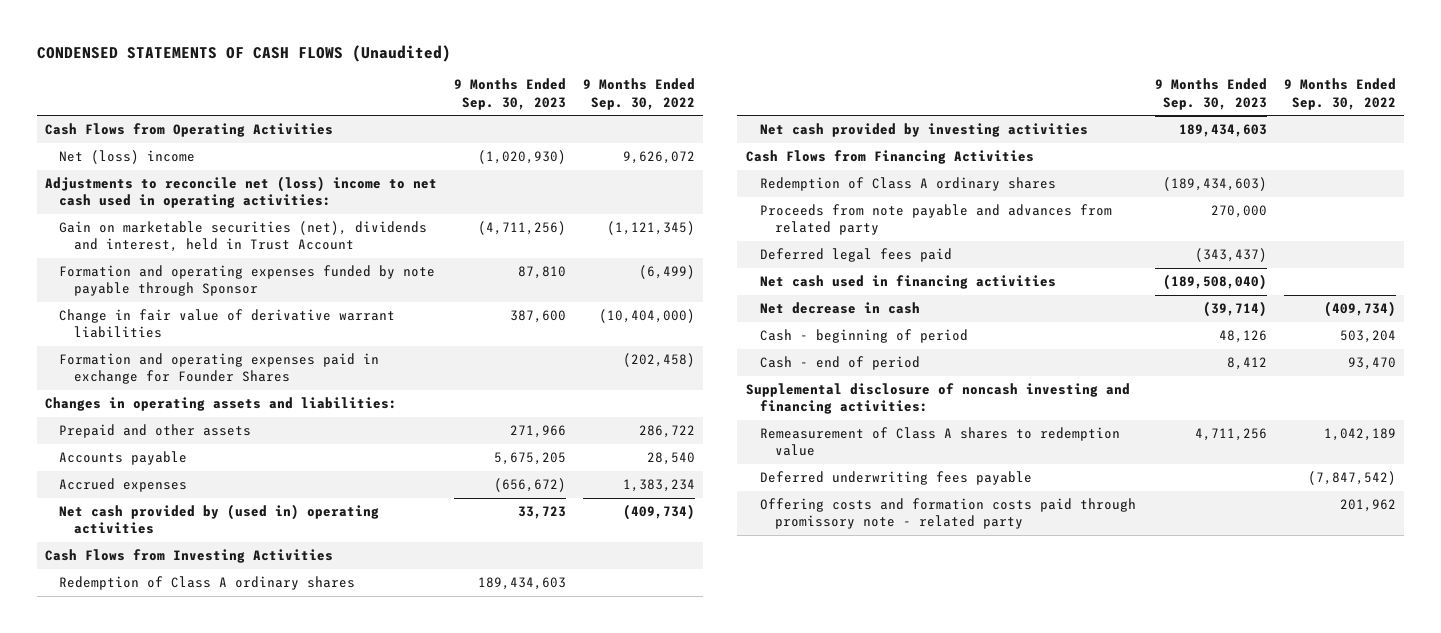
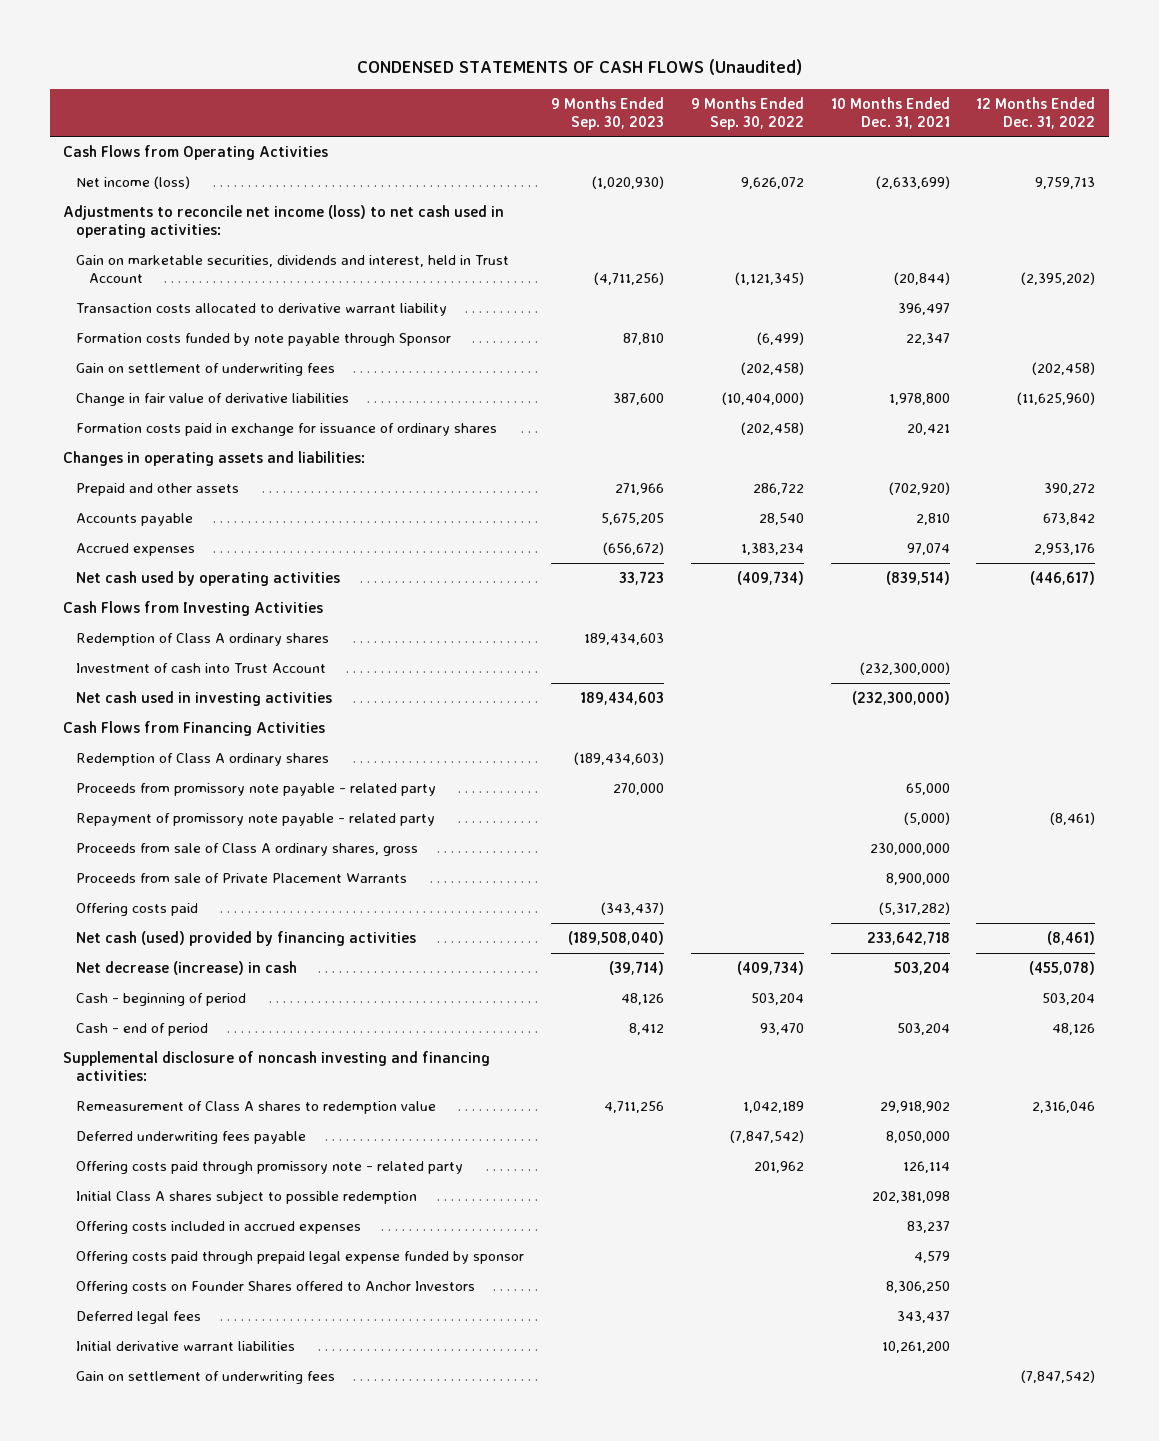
- | 9 Months Ended Sep. 30, 2023 | 9 Months Ended Sep. 30, 2022
+ | 9 Months Ended Sep. 30, 2023 | 9 Months Ended Sep. 30, 2022 | 10 Months Ended Dec. 31, 2021 | 12 Months Ended Dec. 31, 2022
- Net (loss) income | (1,020,930) | 9,626,072
- Adjustments to reconcile net (loss) income to net cash used in operating activities:
- Gain on marketable securities (net), dividends and interest, held in Trust Account | (4,711,256) | (1,121,345)
- Formation and operating expenses funded by note payable through Sponsor | 87,810 | (6,499)
- Change in fair value of derivative warrant liabilities | 387,600 | (10,404,000)
- Formation and operating expenses paid in exchange for Founder Shares | | (202,458)
+ Net income (loss) | (1,020,930) | 9,626,072 | (2,633,699) | 9,759,713
+ Adjustments to reconcile net income (loss) to net cash used in operating activities:
+ Gain on marketable securities, dividends and interest, held in Trust Account | (4,711,256) | (1,121,345) | (20,844) | (2,395,202)
+ Transaction costs allocated to derivative warrant liability | | | 396,497 |
+ Formation costs funded by note payable through Sponsor | 87,810 | (6,499) | 22,347 |
+ Gain on settlement of underwriting fees | | (202,458) | | (202,458)
+ Change in fair value of derivative liabilities | 387,600 | (10,404,000) | 1,978,800 | (11,625,960)
+ Formation costs paid in exchange for issuance of ordinary shares | | (202,458) | 20,421 |
- Net cash provided by (used in) operating activities | 33,723 | (409,734)
+ Net cash used by operating activities | 33,723 | (409,734) | (839,514) | (446,617)
- Net cash provided by investing activities | 189,434,603 |
+ Investment of cash into Trust Account | | | (232,300,000) |
+ Net cash used in investing activities | 189,434,603 | | (232,300,000) |
- Proceeds from note payable and advances from related party | 270,000 |
- Deferred legal fees paid | (343,437) |
- Net cash used in financing activities | (189,508,040) |
- Net decrease in cash | (39,714) | (409,734)
+ Proceeds from promissory note payable - related party | 270,000 | | 65,000 |
+ Repayment of promissory note payable - related party | | | (5,000) | (8,461)
+ Proceeds from sale of Class A ordinary shares, gross | | | 230,000,000 |
+ Proceeds from sale of Private Placement Warrants | | | 8,900,000 |
+ Offering costs paid | (343,437) | | (5,317,282) |
+ Net cash (used) provided by financing activities | (189,508,040) | | 233,642,718 | (8,461)
+ Net decrease (increase) in cash | (39,714) | (409,734) | 503,204 | (455,078)
- Offering costs and formation costs paid through promissory note - related party | | 201,962
+ Offering costs paid through promissory note - related party | | 201,962 | 126,114 |
+ Initial Class A shares subject to possible redemption | | | 202,381,098 |
+ Offering costs included in accrued expenses | | | 83,237 |
+ Offering costs paid through prepaid legal expense funded by sponsor | | | 4,579 |
+ Offering costs on Founder Shares offered to Anchor Investors | | | 8,306,250 |
+ Deferred legal fees | | | 343,437 |
+ Initial derivative warrant liabilities | | | 10,261,200 |
+ Gain on settlement of underwriting fees | | | | (7,847,542)

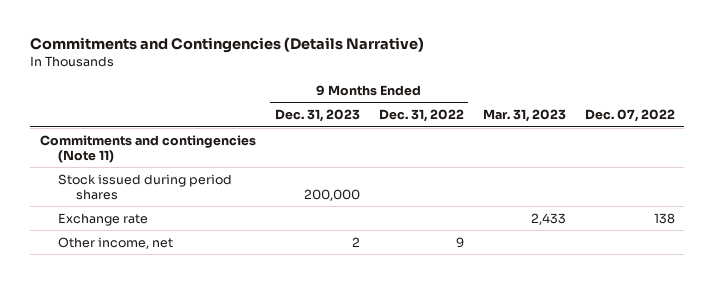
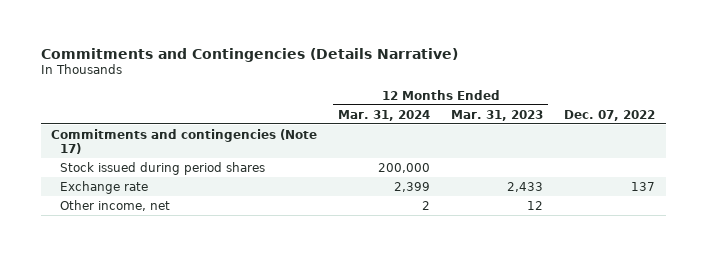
- | 9 Months Ended Dec. 31, 2023 | 9 Months Ended Dec. 31, 2022 | Mar. 31, 2023 | Dec. 07, 2022
+ | 12 Months Ended Mar. 31, 2024 | 12 Months Ended Mar. 31, 2023 | Dec. 07, 2022
- Commitments and contingencies (Note 11)
+ Commitments and contingencies (Note 17)
- Exchange rate | | | 2,433 | 138
+ Exchange rate | 2,399 | 2,433 | 137

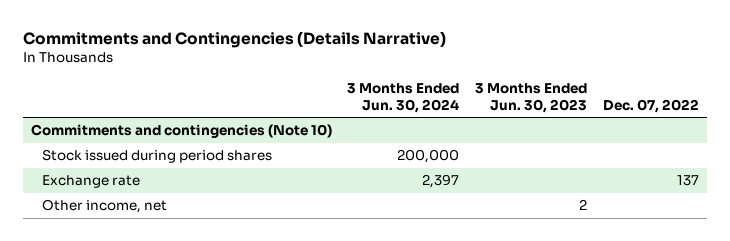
- | 12 Months Ended Mar. 31, 2024 | 12 Months Ended Mar. 31, 2023 | Dec. 07, 2022
+ | 3 Months Ended Jun. 30, 2024 | 3 Months Ended Jun. 30, 2023 | Dec. 07, 2022
- Commitments and contingencies (Note 17)
+ Commitments and contingencies (Note 10)

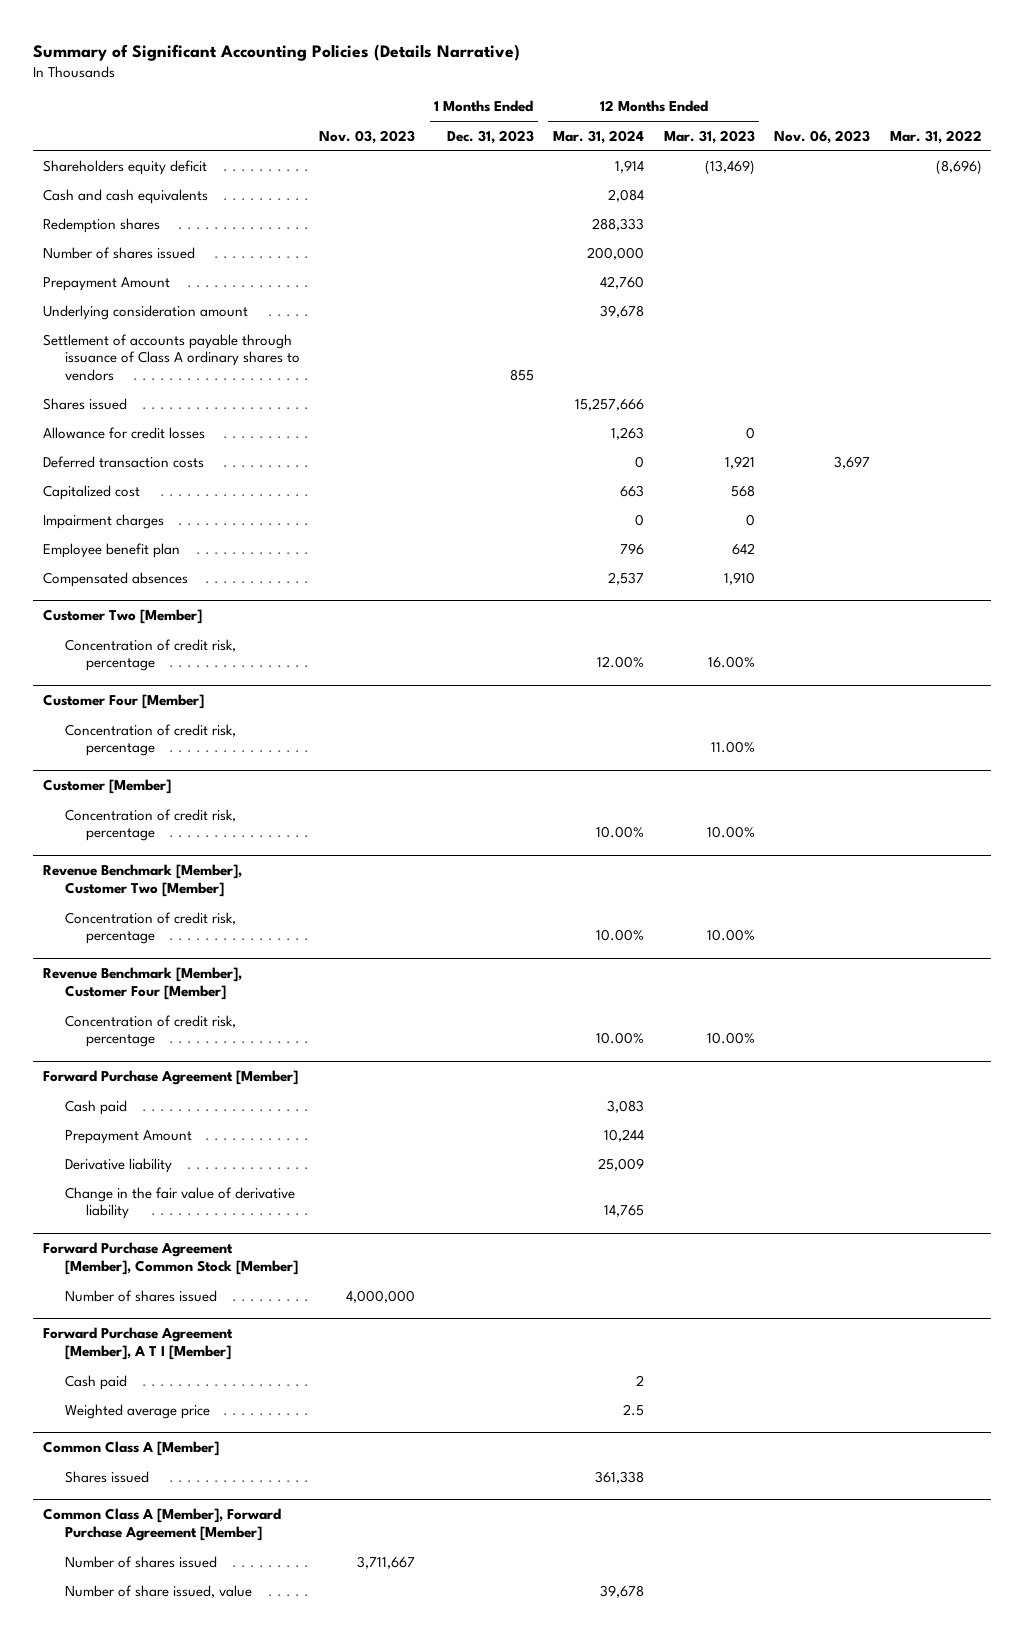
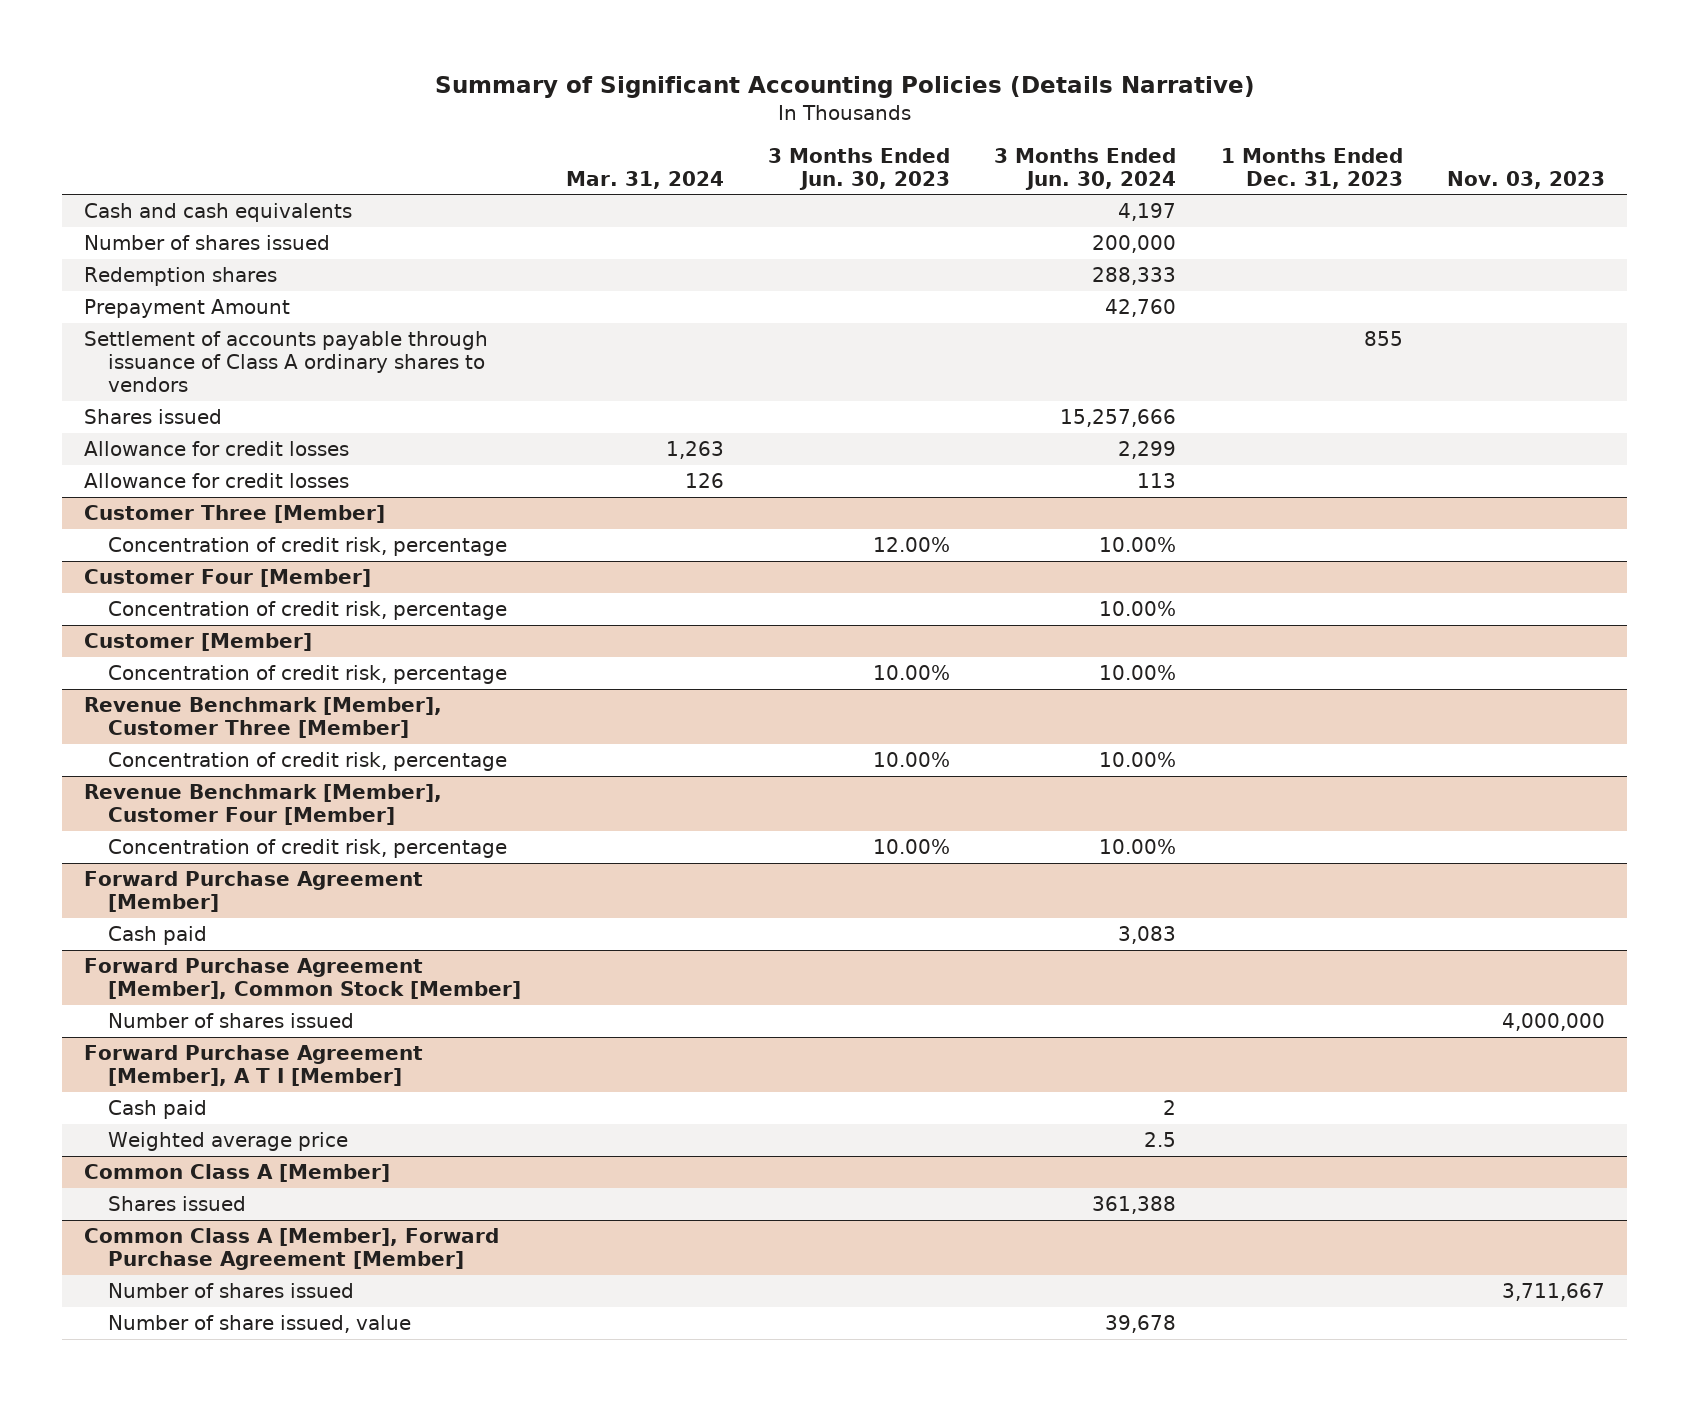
- | Nov. 03, 2023 | 1 Months Ended Dec. 31, 2023 | 12 Months Ended Mar. 31, 2024 | 12 Months Ended Mar. 31, 2023 | Nov. 06, 2023 | Mar. 31, 2022
+ | Mar. 31, 2024 | 3 Months Ended Jun. 30, 2023 | 3 Months Ended Jun. 30, 2024 | 1 Months Ended Dec. 31, 2023 | Nov. 03, 2023
- Shareholders equity deficit | | | 1,914 | (13,469) | | (8,696)
moved down: Redemption shares | | | 288,333 | |
- Underlying consideration amount | | | 39,678 | | |
- Deferred transaction costs | | | 0 | 1,921 | 3,697 |
- Capitalized cost | | | 663 | 568 | |
- Impairment charges | | | 0 | 0 | |
- Employee benefit plan | | | 796 | 642 | |
- Compensated absences | | | 2,537 | 1,910 | |
- Customer Two [Member]
- Concentration of credit risk, percentage | | | 12.00% | 16.00% | |
+ Allowance for credit losses | 126 | | 113 | |
+ Customer Three [Member]
+ Concentration of credit risk, percentage | | 12.00% | 10.00% | |
- Revenue Benchmark [Member], Customer Two [Member]
+ Revenue Benchmark [Member], Customer Three [Member]
@ Forward Purchase Agreement [Member]
- Prepayment Amount | | | 10,244 | | |
- Derivative liability | | | 25,009 | | |
- Change in the fair value of derivative liability | | | 14,765 | | |

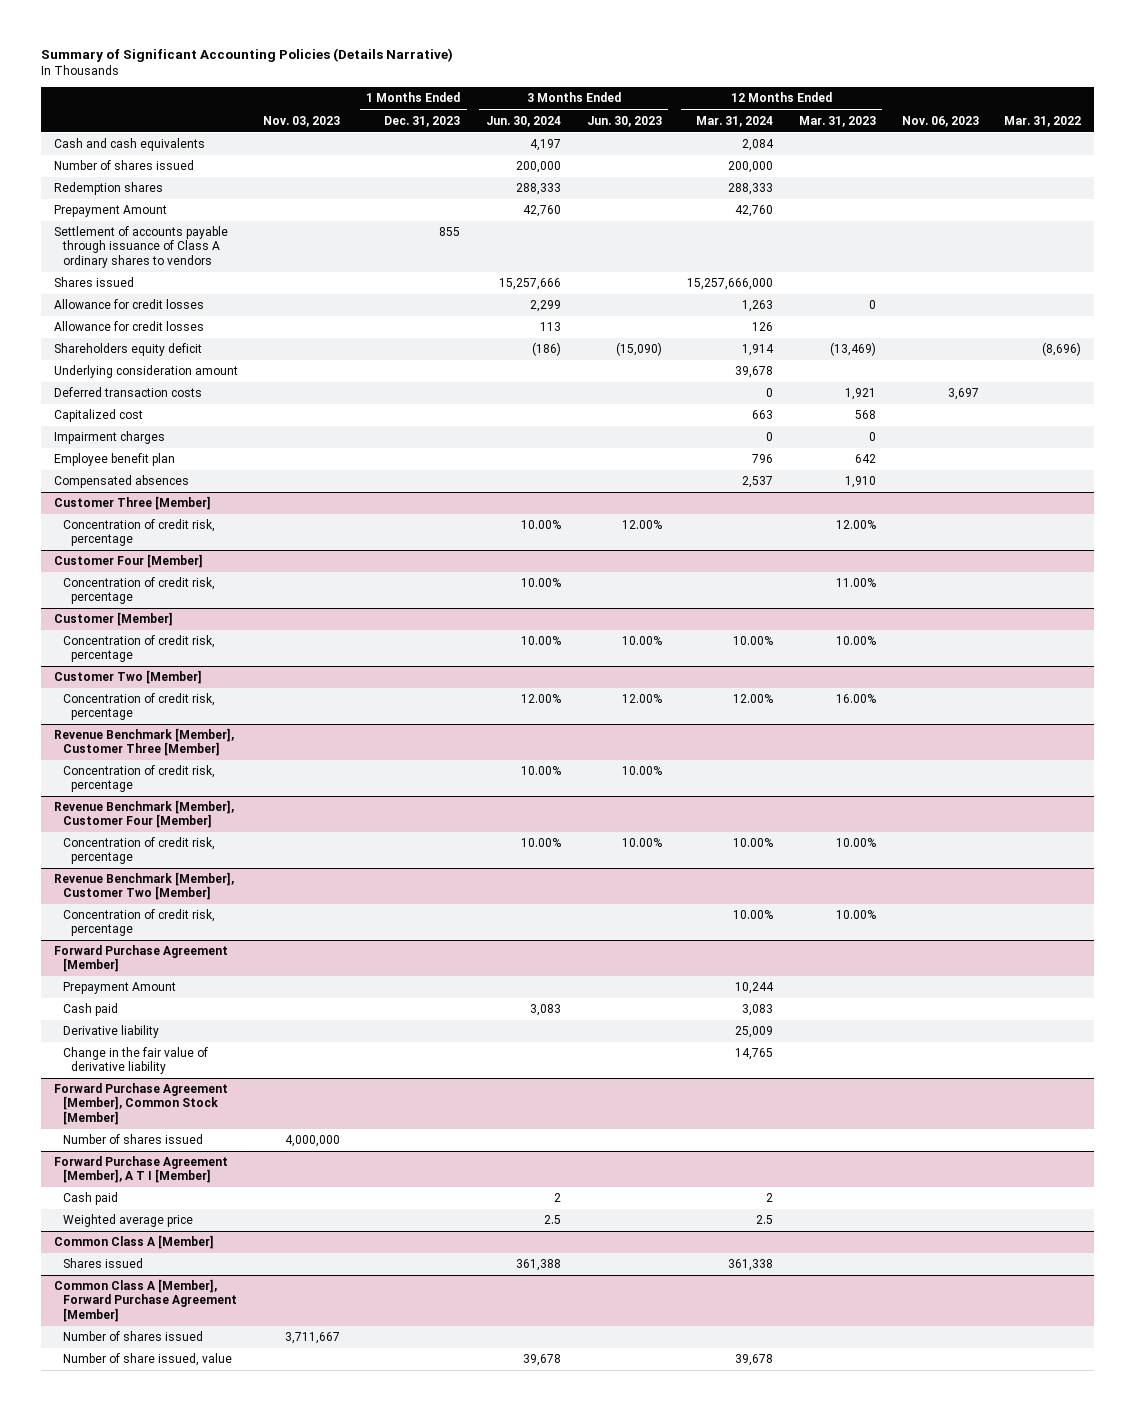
- | Mar. 31, 2024 | 3 Months Ended Jun. 30, 2023 | 3 Months Ended Jun. 30, 2024 | 1 Months Ended Dec. 31, 2023 | Nov. 03, 2023
+ | Nov. 03, 2023 | 1 Months Ended Dec. 31, 2023 | 3 Months Ended Jun. 30, 2024 | 3 Months Ended Jun. 30, 2023 | 12 Months Ended Mar. 31, 2024 | 12 Months Ended Mar. 31, 2023 | Nov. 06, 2023 | Mar. 31, 2022
+ Shareholders equity deficit | | | (186) | (15,090) | 1,914 | (13,469) | | (8,696)
+ Underlying consideration amount | | | | | 39,678 | | |
+ Deferred transaction costs | | | | | 0 | 1,921 | 3,697 |
+ Capitalized cost | | | | | 663 | 568 | |
+ Impairment charges | | | | | 0 | 0 | |
+ Employee benefit plan | | | | | 796 | 642 | |
+ Compensated absences | | | | | 2,537 | 1,910 | |
+ Customer Two [Member]
+ Concentration of credit risk, percentage | | | 12.00% | 12.00% | 12.00% | 16.00% | |
+ Revenue Benchmark [Member], Customer Two [Member]
+ Concentration of credit risk, percentage | | | | | 10.00% | 10.00% | |
@ Forward Purchase Agreement [Member]
+ Prepayment Amount | | | | | 10,244 | | |
+ Derivative liability | | | | | 25,009 | | |
+ Change in the fair value of derivative liability | | | | | 14,765 | | |

